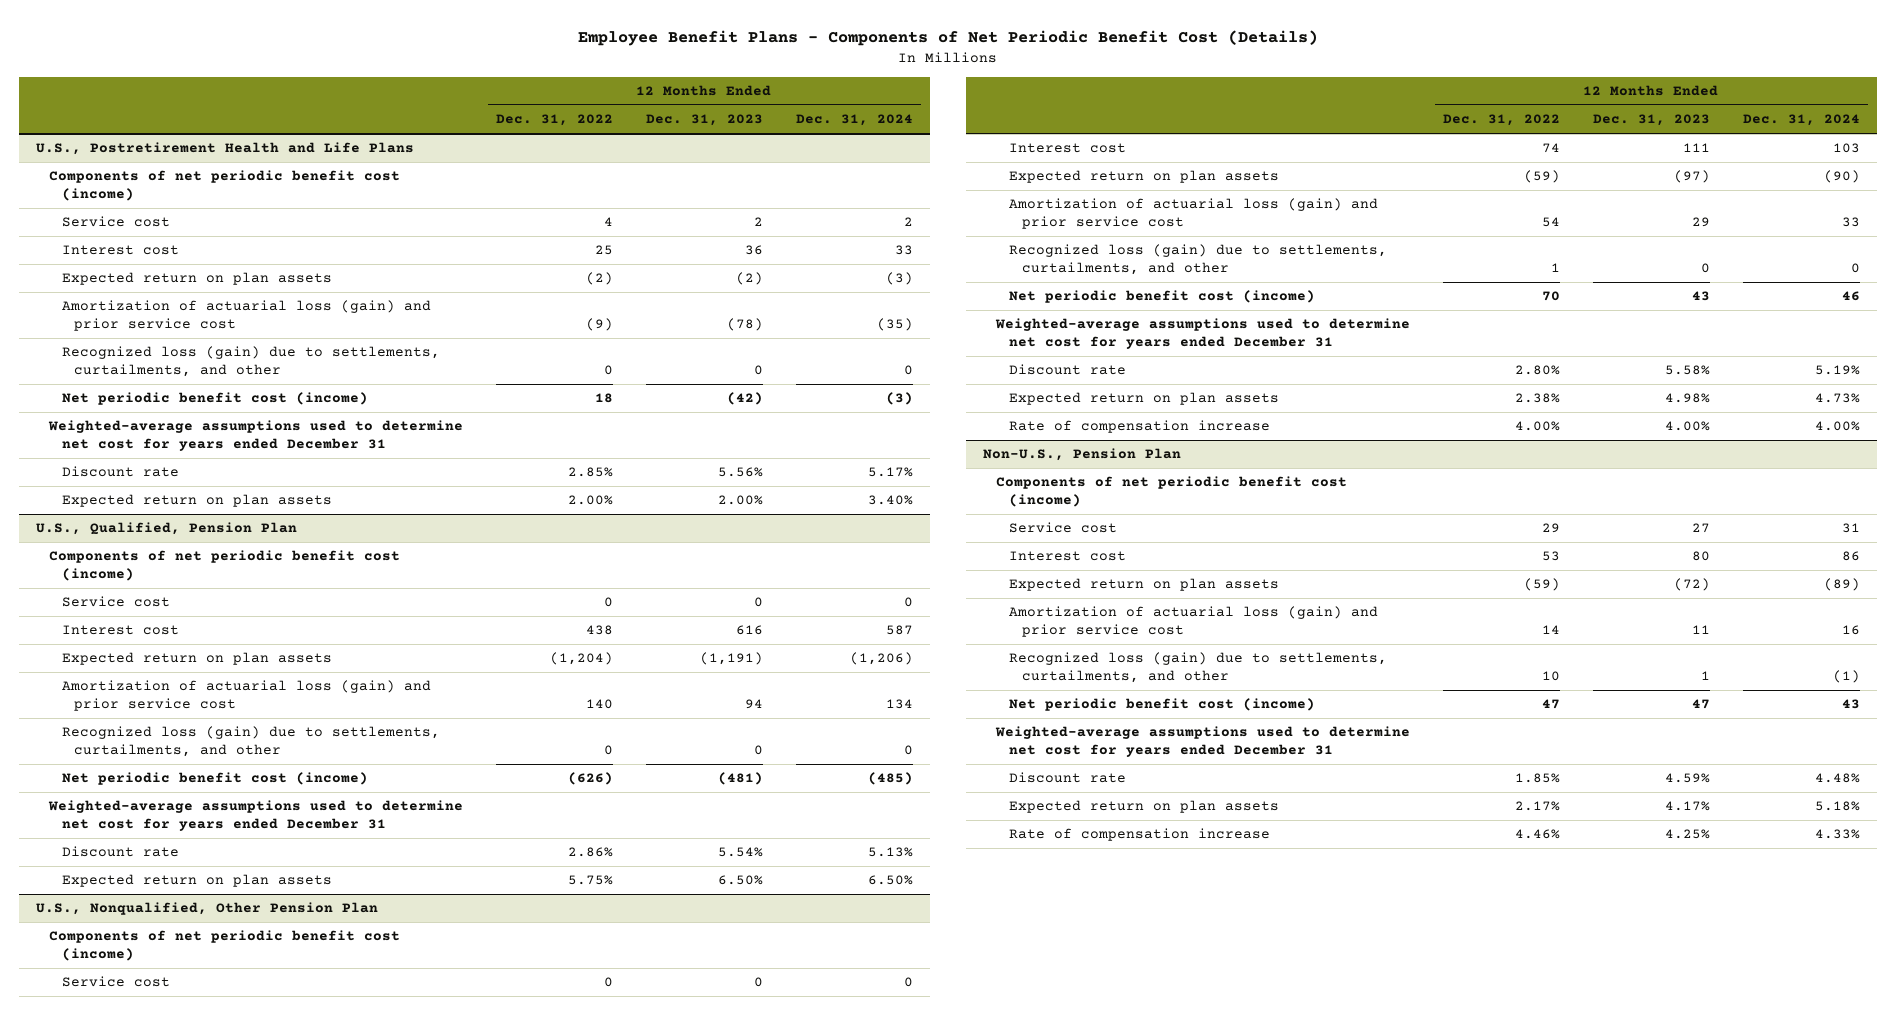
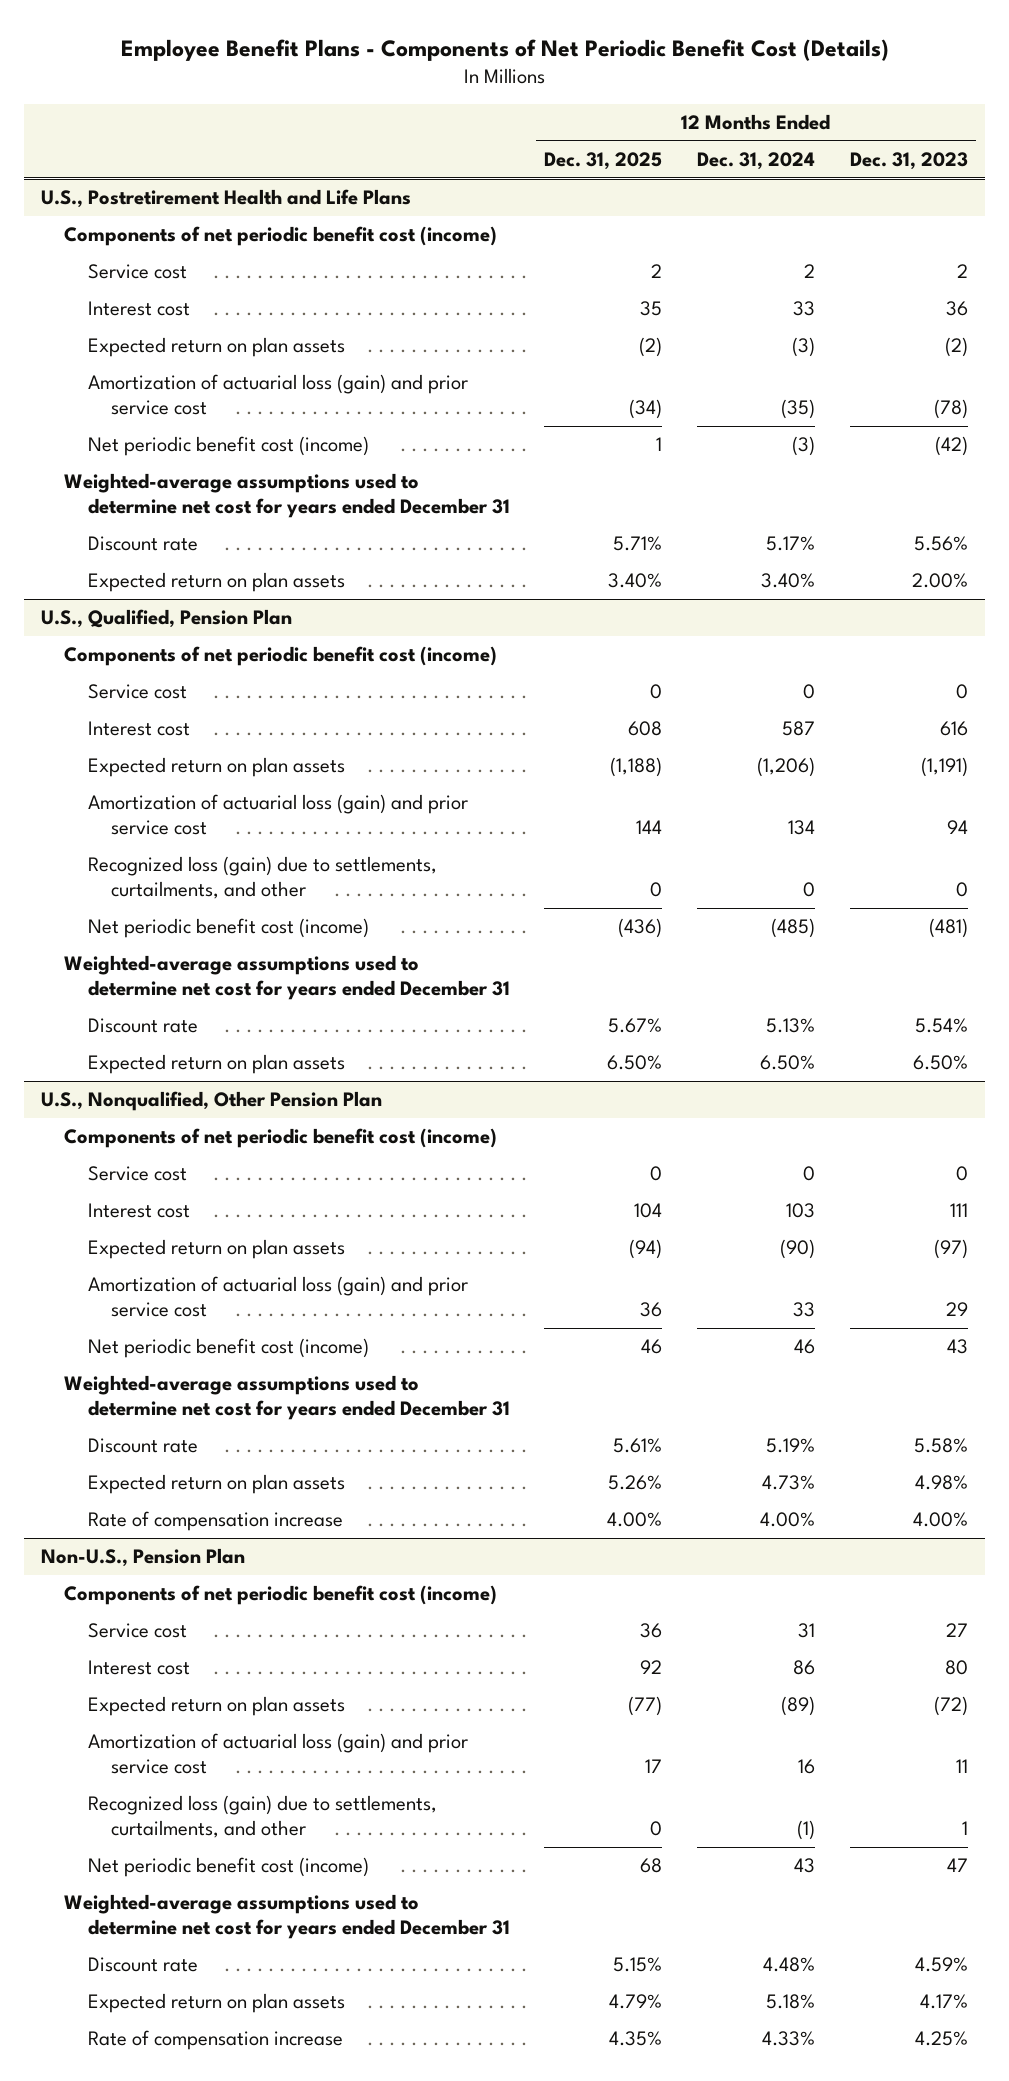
- | 12 Months Ended Dec. 31, 2022 | 12 Months Ended Dec. 31, 2023 | 12 Months Ended Dec. 31, 2024
+ | 12 Months Ended Dec. 31, 2025 | 12 Months Ended Dec. 31, 2024 | 12 Months Ended Dec. 31, 2023
@ U.S., Postretirement Health and Life Plans
- Recognized loss (gain) due to settlements, curtailments, and other | 0 | 0 | 0
@ U.S., Nonqualified, Other Pension Plan
- Recognized loss (gain) due to settlements, curtailments, and other | 1 | 0 | 0

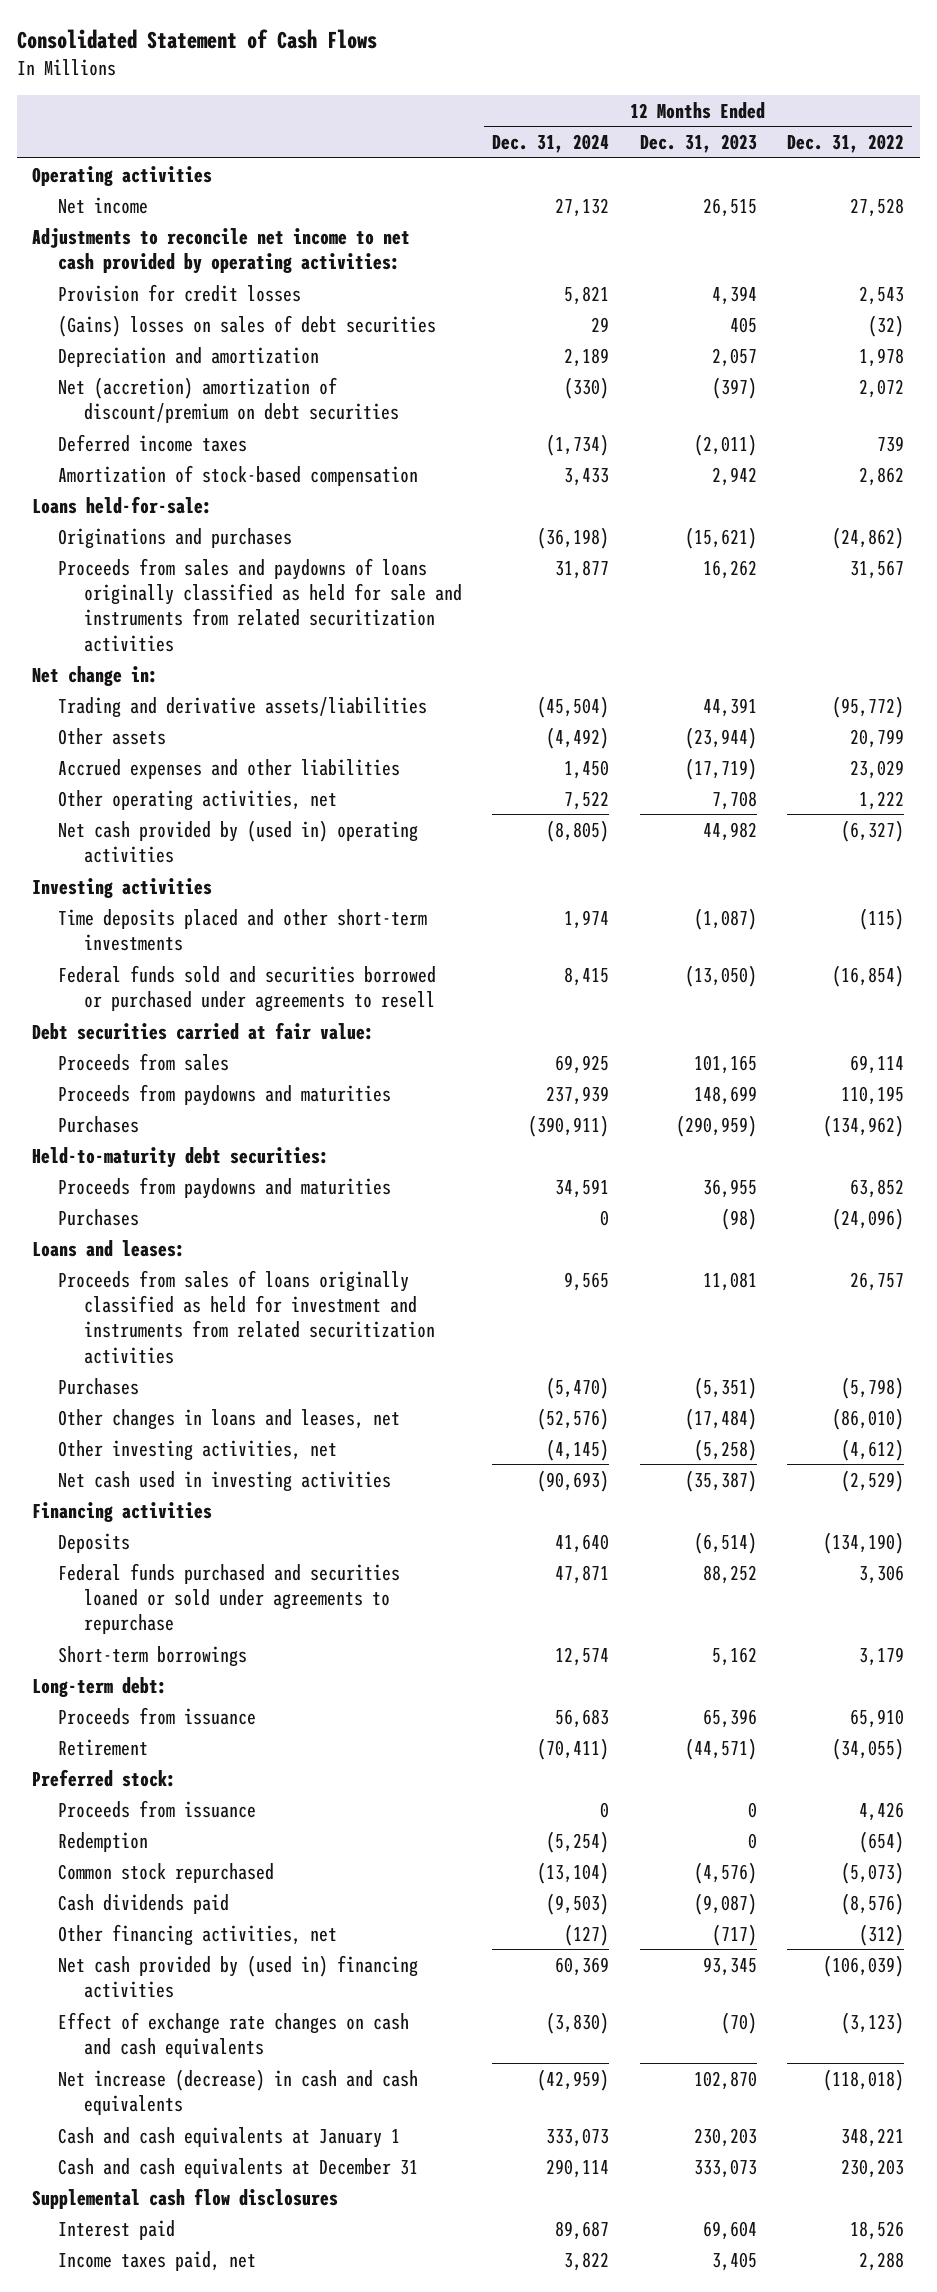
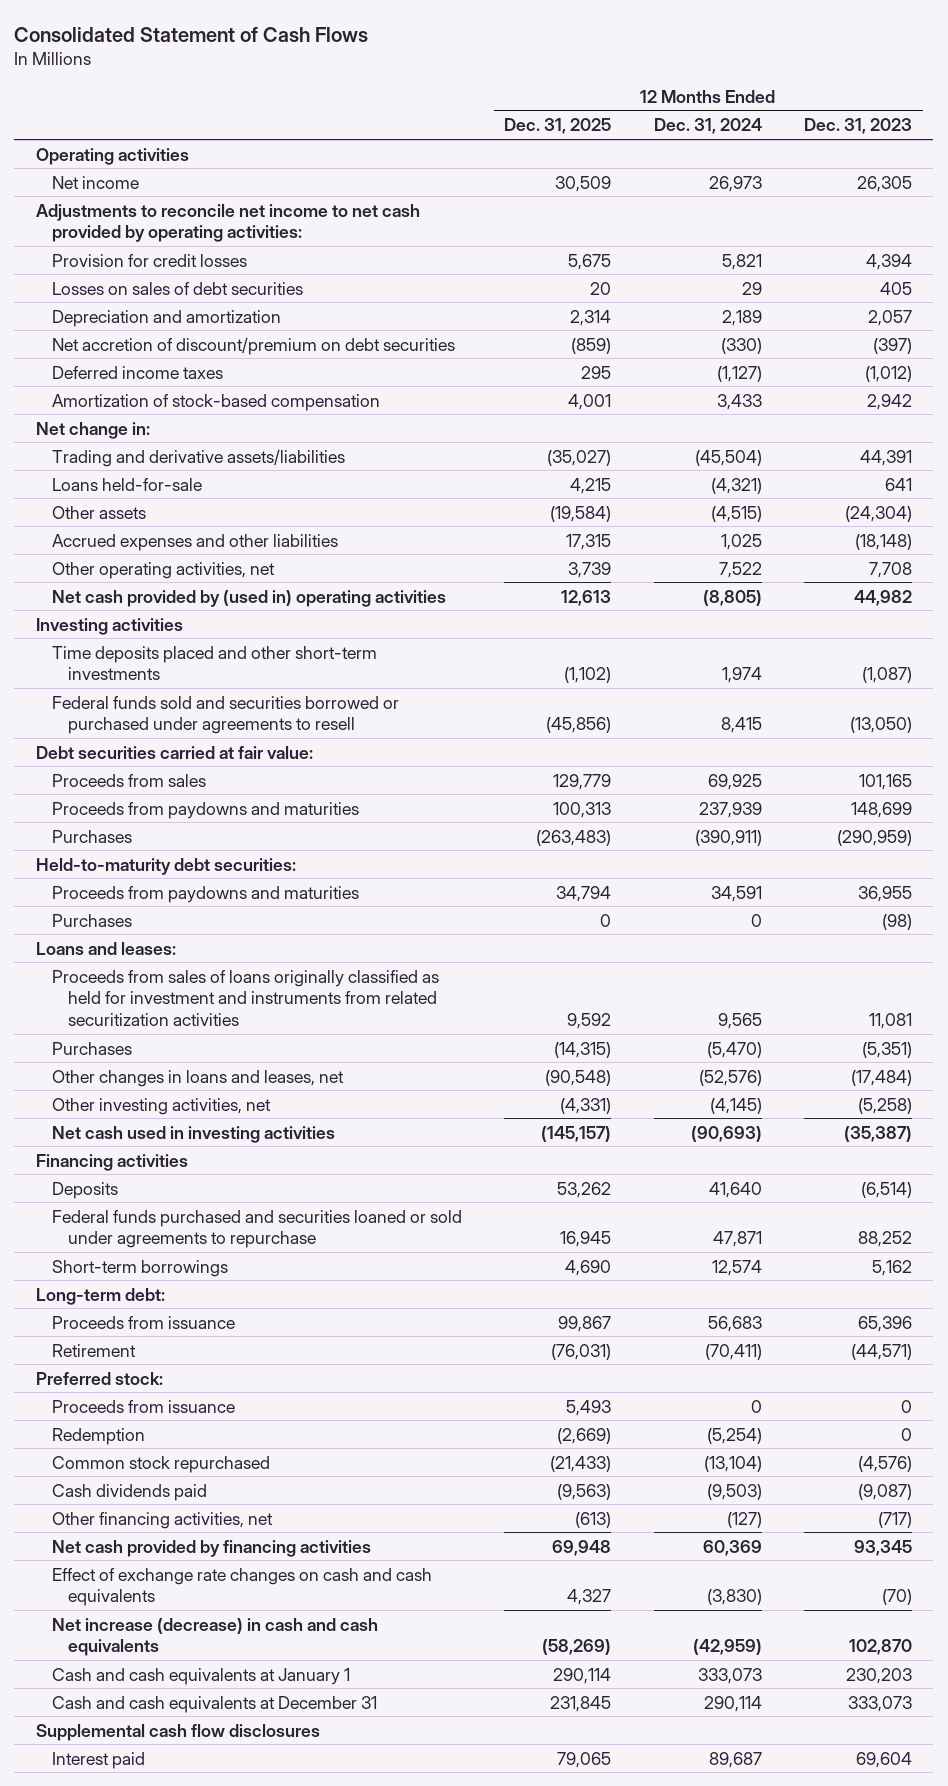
- | 12 Months Ended Dec. 31, 2024 | 12 Months Ended Dec. 31, 2023 | 12 Months Ended Dec. 31, 2022
+ | 12 Months Ended Dec. 31, 2025 | 12 Months Ended Dec. 31, 2024 | 12 Months Ended Dec. 31, 2023
- Net income | 27,132 | 26,515 | 27,528
+ Net income | 30,509 | 26,973 | 26,305
- (Gains) losses on sales of debt securities | 29 | 405 | (32)
+ Losses on sales of debt securities | 20 | 29 | 405
- Net (accretion) amortization of discount/premium on debt securities | (330) | (397) | 2,072
- Deferred income taxes | (1,734) | (2,011) | 739
+ Net accretion of discount/premium on debt securities | (859) | (330) | (397)
+ Deferred income taxes | 295 | (1,127) | (1,012)
- Loans held-for-sale:
- Originations and purchases | (36,198) | (15,621) | (24,862)
- Proceeds from sales and paydowns of loans originally classified as held for sale and instruments from related securitization activities | 31,877 | 16,262 | 31,567
- Other assets | (4,492) | (23,944) | 20,799
- Accrued expenses and other liabilities | 1,450 | (17,719) | 23,029
+ Loans held-for-sale | 4,215 | (4,321) | 641
+ Other assets | (19,584) | (4,515) | (24,304)
+ Accrued expenses and other liabilities | 17,315 | 1,025 | (18,148)
- Net cash provided by (used in) financing activities | 60,369 | 93,345 | (106,039)
+ Net cash provided by financing activities | 69,948 | 60,369 | 93,345
- Income taxes paid, net | 3,822 | 3,405 | 2,288

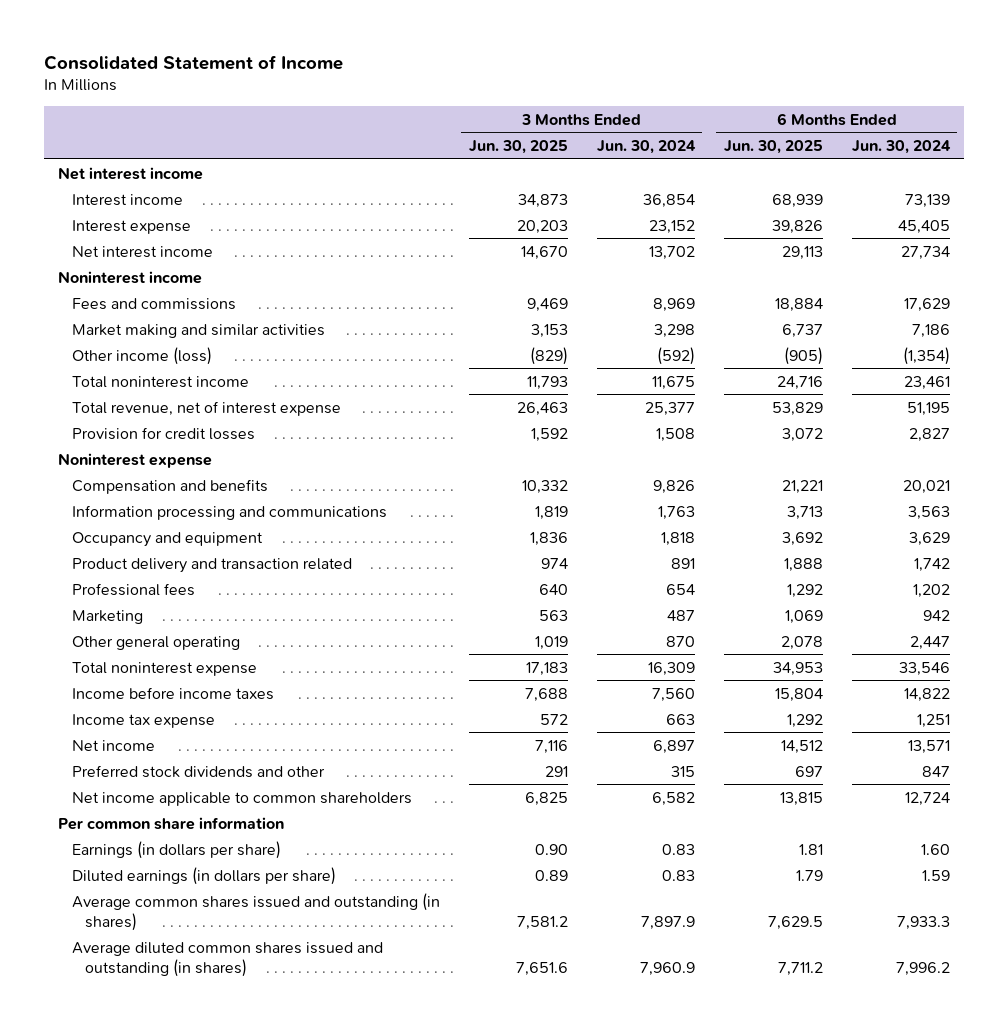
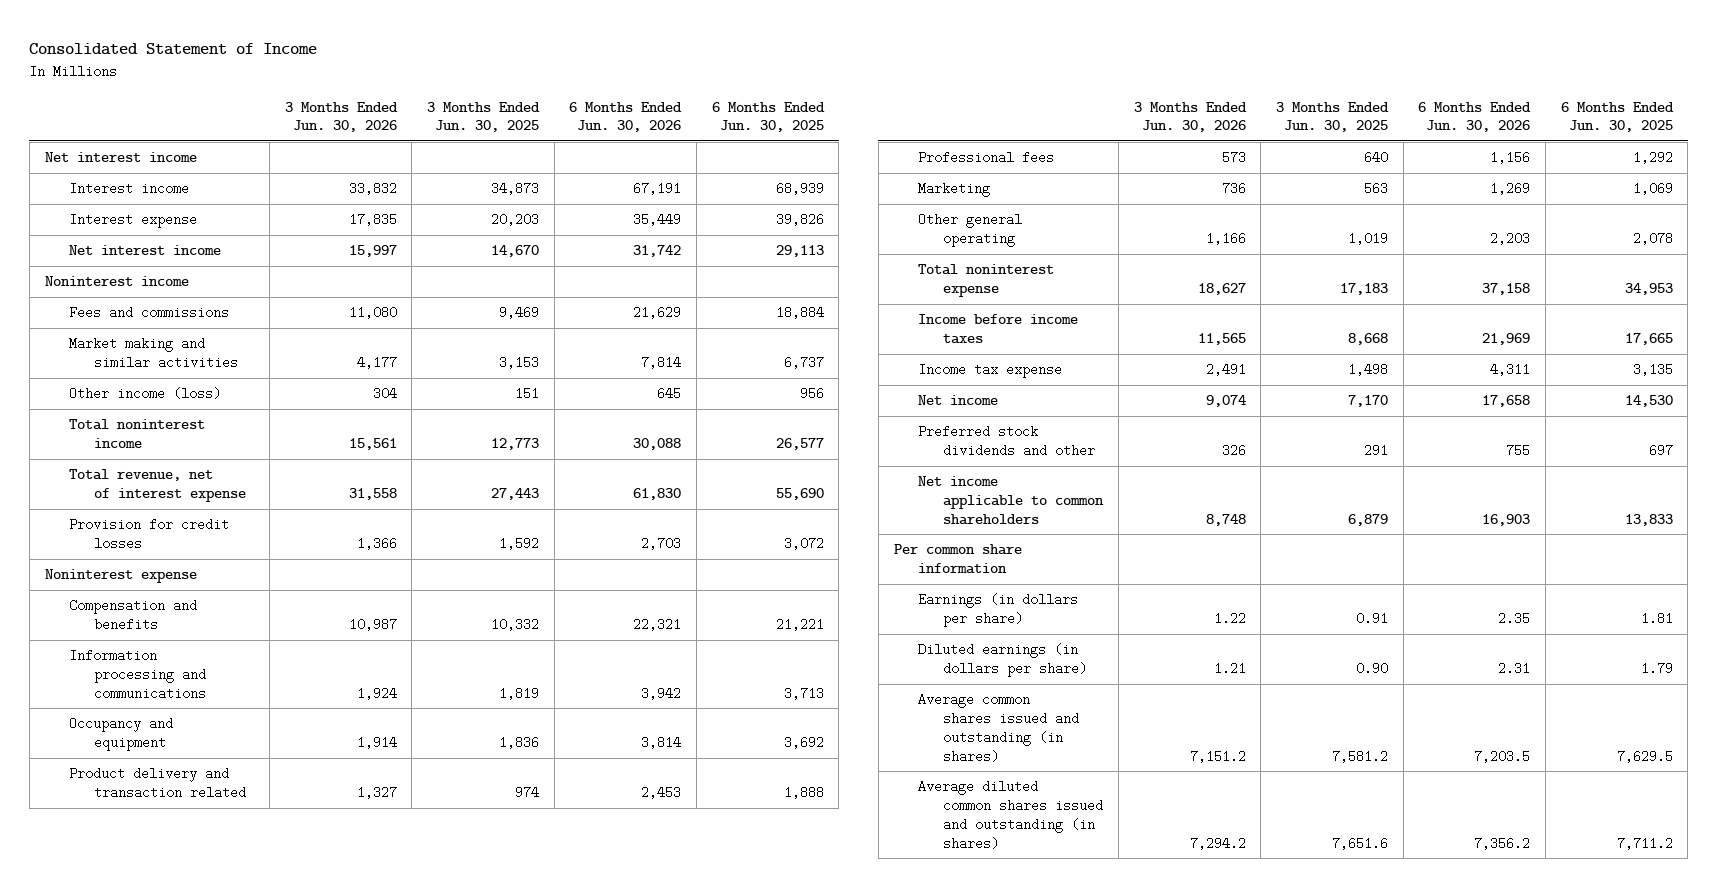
- | 3 Months Ended Jun. 30, 2025 | 3 Months Ended Jun. 30, 2024 | 6 Months Ended Jun. 30, 2025 | 6 Months Ended Jun. 30, 2024
+ | 3 Months Ended Jun. 30, 2026 | 3 Months Ended Jun. 30, 2025 | 6 Months Ended Jun. 30, 2026 | 6 Months Ended Jun. 30, 2025
- Other income (loss) | (829) | (592) | (905) | (1,354)
- Total noninterest income | 11,793 | 11,675 | 24,716 | 23,461
- Total revenue, net of interest expense | 26,463 | 25,377 | 53,829 | 51,195
+ Other income (loss) | 304 | 151 | 645 | 956
+ Total noninterest income | 15,561 | 12,773 | 30,088 | 26,577
+ Total revenue, net of interest expense | 31,558 | 27,443 | 61,830 | 55,690
- Income before income taxes | 7,688 | 7,560 | 15,804 | 14,822
- Income tax expense | 572 | 663 | 1,292 | 1,251
- Net income | 7,116 | 6,897 | 14,512 | 13,571
+ Income before income taxes | 11,565 | 8,668 | 21,969 | 17,665
+ Income tax expense | 2,491 | 1,498 | 4,311 | 3,135
+ Net income | 9,074 | 7,170 | 17,658 | 14,530
- Net income applicable to common shareholders | 6,825 | 6,582 | 13,815 | 12,724
+ Net income applicable to common shareholders | 8,748 | 6,879 | 16,903 | 13,833
- Earnings (in dollars per share) | 0.90 | 0.83 | 1.81 | 1.60
- Diluted earnings (in dollars per share) | 0.89 | 0.83 | 1.79 | 1.59
+ Earnings (in dollars per share) | 1.22 | 0.91 | 2.35 | 1.81
+ Diluted earnings (in dollars per share) | 1.21 | 0.90 | 2.31 | 1.79

